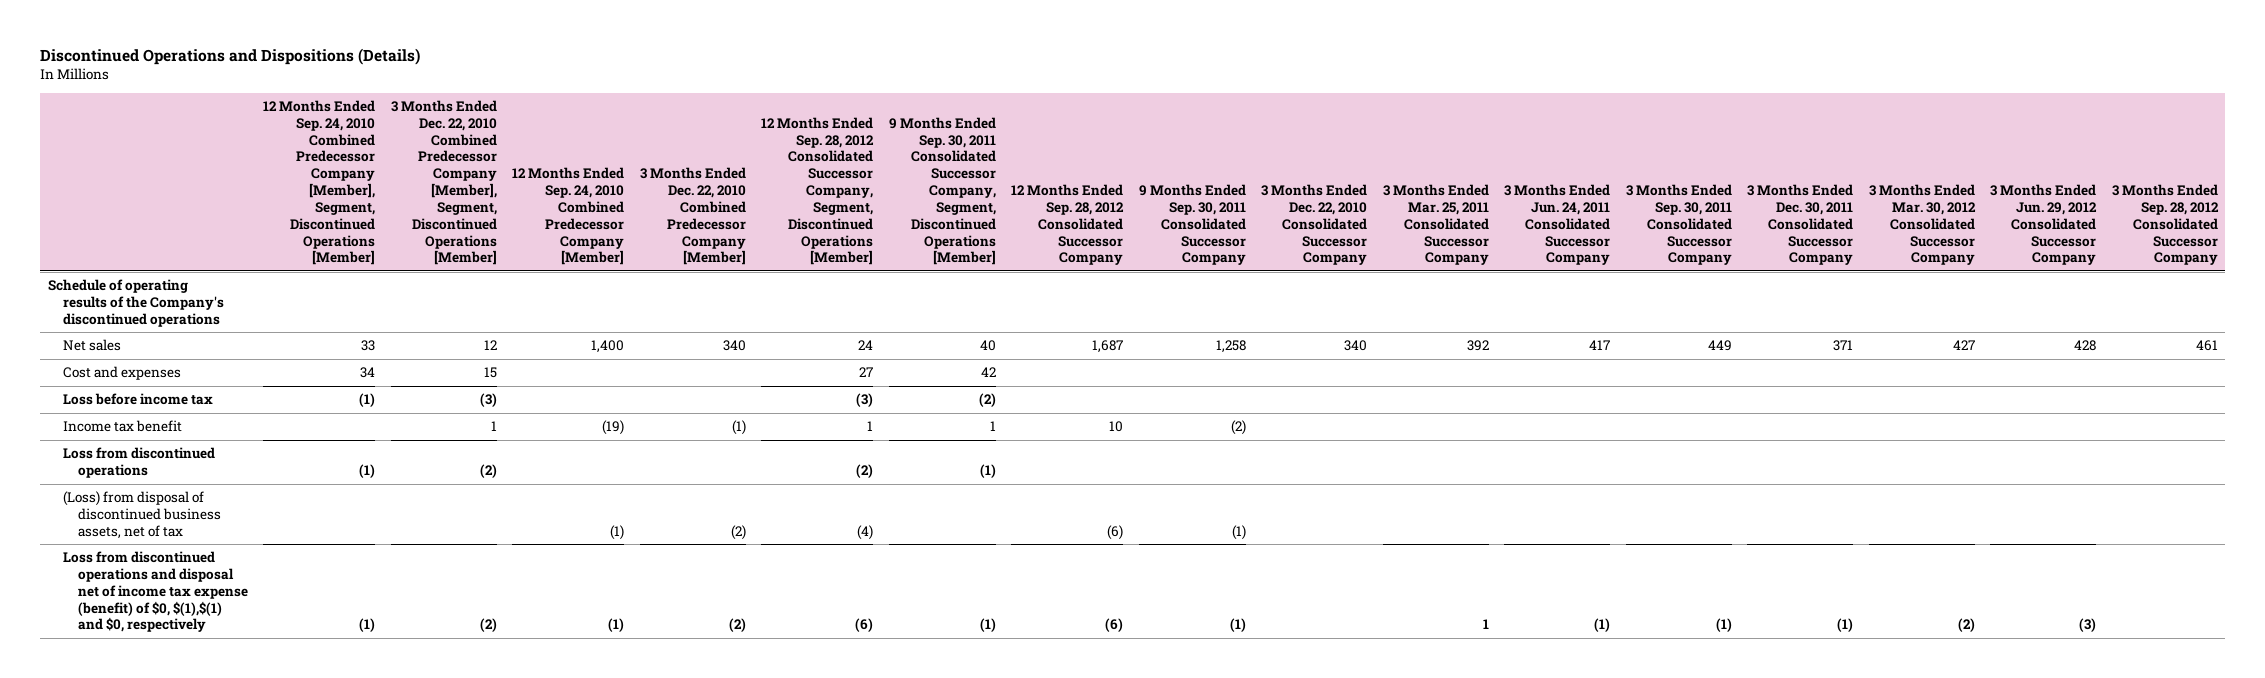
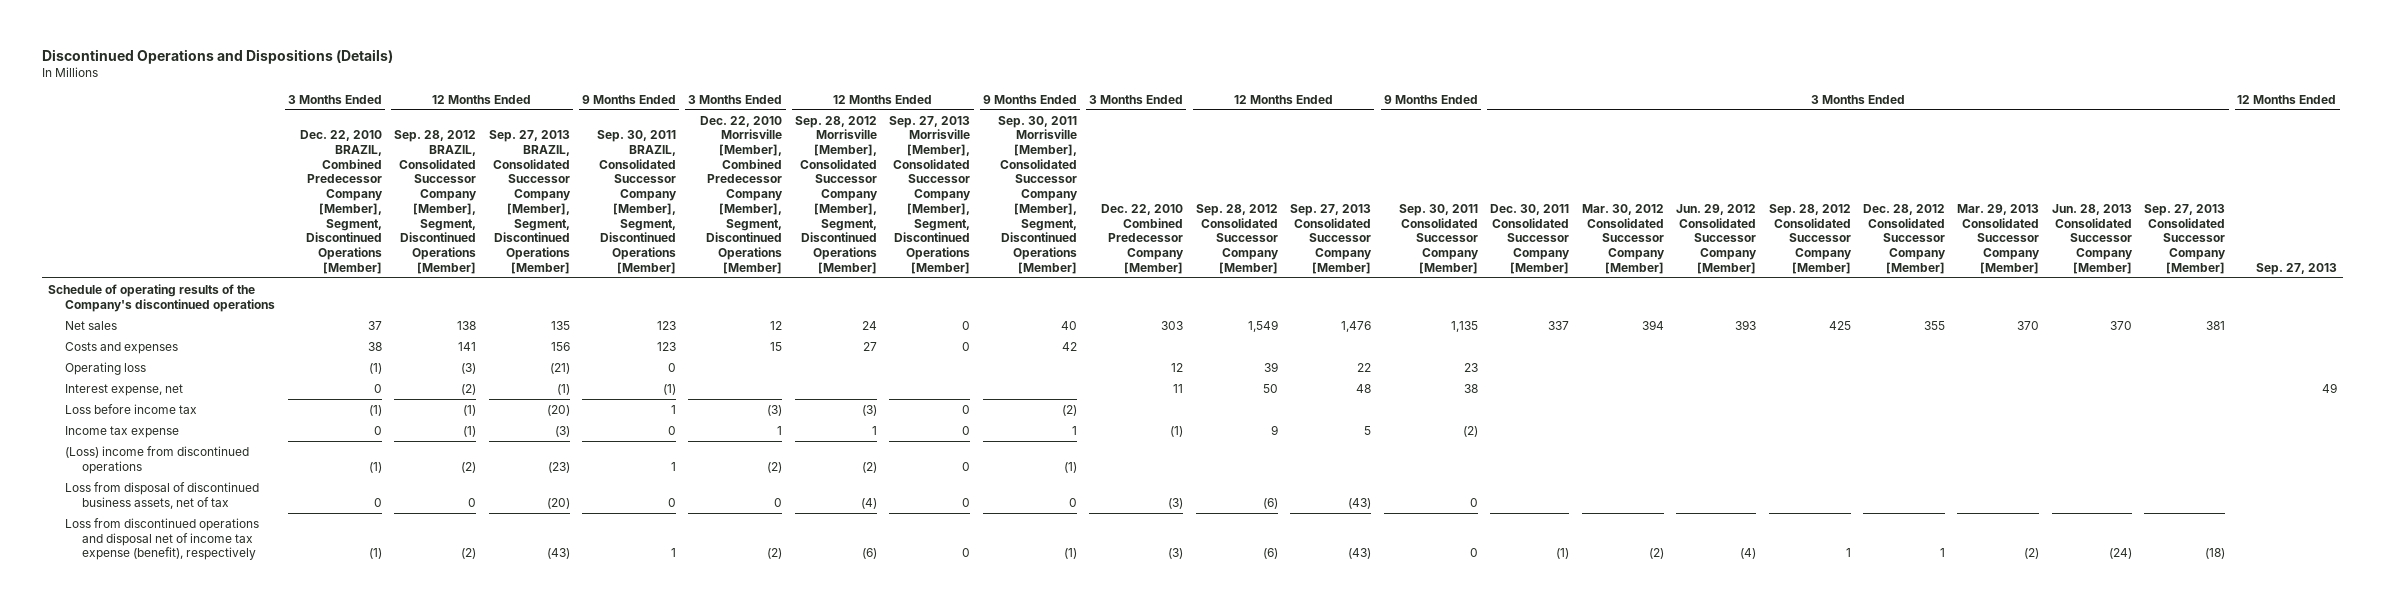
- | 12 Months Ended Sep. 24, 2010 Combined Predecessor Company [Member], Segment, Discontinued Operations [Member] | 3 Months Ended Dec. 22, 2010 Combined Predecessor Company [Member], Segment, Discontinued Operations [Member] | 12 Months Ended Sep. 24, 2010 Combined Predecessor Company [Member] | 3 Months Ended Dec. 22, 2010 Combined Predecessor Company [Member] | 12 Months Ended Sep. 28, 2012 Consolidated Successor Company, Segment, Discontinued Operations [Member] | 9 Months Ended Sep. 30, 2011 Consolidated Successor Company, Segment, Discontinued Operations [Member] | 12 Months Ended Sep. 28, 2012 Consolidated Successor Company | 9 Months Ended Sep. 30, 2011 Consolidated Successor Company | 3 Months Ended Dec. 22, 2010 Consolidated Successor Company | 3 Months Ended Mar. 25, 2011 Consolidated Successor Company | 3 Months Ended Jun. 24, 2011 Consolidated Successor Company | 3 Months Ended Sep. 30, 2011 Consolidated Successor Company | 3 Months Ended Dec. 30, 2011 Consolidated Successor Company | 3 Months Ended Mar. 30, 2012 Consolidated Successor Company | 3 Months Ended Jun. 29, 2012 Consolidated Successor Company | 3 Months Ended Sep. 28, 2012 Consolidated Successor Company
+ | 3 Months Ended Dec. 22, 2010 BRAZIL, Combined Predecessor Company [Member], Segment, Discontinued Operations [Member] | 12 Months Ended Sep. 28, 2012 BRAZIL, Consolidated Successor Company [Member], Segment, Discontinued Operations [Member] | 12 Months Ended Sep. 27, 2013 BRAZIL, Consolidated Successor Company [Member], Segment, Discontinued Operations [Member] | 9 Months Ended Sep. 30, 2011 BRAZIL, Consolidated Successor Company [Member], Segment, Discontinued Operations [Member] | 3 Months Ended Dec. 22, 2010 Morrisville [Member], Combined Predecessor Company [Member], Segment, Discontinued Operations [Member] | 12 Months Ended Sep. 28, 2012 Morrisville [Member], Consolidated Successor Company [Member], Segment, Discontinued Operations [Member] | 12 Months Ended Sep. 27, 2013 Morrisville [Member], Consolidated Successor Company [Member], Segment, Discontinued Operations [Member] | 9 Months Ended Sep. 30, 2011 Morrisville [Member], Consolidated Successor Company [Member], Segment, Discontinued Operations [Member] | 3 Months Ended Dec. 22, 2010 Combined Predecessor Company [Member] | 12 Months Ended Sep. 28, 2012 Consolidated Successor Company [Member] | 12 Months Ended Sep. 27, 2013 Consolidated Successor Company [Member] | 9 Months Ended Sep. 30, 2011 Consolidated Successor Company [Member] | 3 Months Ended Dec. 30, 2011 Consolidated Successor Company [Member] | 3 Months Ended Mar. 30, 2012 Consolidated Successor Company [Member] | 3 Months Ended Jun. 29, 2012 Consolidated Successor Company [Member] | 3 Months Ended Sep. 28, 2012 Consolidated Successor Company [Member] | 3 Months Ended Dec. 28, 2012 Consolidated Successor Company [Member] | 3 Months Ended Mar. 29, 2013 Consolidated Successor Company [Member] | 3 Months Ended Jun. 28, 2013 Consolidated Successor Company [Member] | 3 Months Ended Sep. 27, 2013 Consolidated Successor Company [Member] | 12 Months Ended Sep. 27, 2013
- Net sales | 33 | 12 | 1,400 | 340 | 24 | 40 | 1,687 | 1,258 | 340 | 392 | 417 | 449 | 371 | 427 | 428 | 461
- Cost and expenses | 34 | 15 | | | 27 | 42 | | | | | | | | | |
+ Net sales | 37 | 138 | 135 | 123 | 12 | 24 | 0 | 40 | 303 | 1,549 | 1,476 | 1,135 | 337 | 394 | 393 | 425 | 355 | 370 | 370 | 381 |
+ Costs and expenses | 38 | 141 | 156 | 123 | 15 | 27 | 0 | 42 | | | | | | | | | | | | |
+ Operating loss | (1) | (3) | (21) | 0 | | | | | 12 | 39 | 22 | 23 | | | | | | | | |
+ Interest expense, net | 0 | (2) | (1) | (1) | | | | | 11 | 50 | 48 | 38 | | | | | | | | | 49
- Income tax benefit | | 1 | (19) | (1) | 1 | 1 | 10 | (2) | | | | | | | |
- Loss from discontinued operations | (1) | (2) | | | (2) | (1) | | | | | | | | | |
- (Loss) from disposal of discontinued business assets, net of tax | | | (1) | (2) | (4) | | (6) | (1) | | | | | | | |
- Loss from discontinued operations and disposal net of income tax expense (benefit) of $0, $(1),$(1) and $0, respectively | (1) | (2) | (1) | (2) | (6) | (1) | (6) | (1) | | 1 | (1) | (1) | (1) | (2) | (3) |
+ Income tax expense | 0 | (1) | (3) | 0 | 1 | 1 | 0 | 1 | (1) | 9 | 5 | (2) | | | | | | | | |
+ (Loss) income from discontinued operations | (1) | (2) | (23) | 1 | (2) | (2) | 0 | (1) | | | | | | | | | | | | |
+ Loss from disposal of discontinued business assets, net of tax | 0 | 0 | (20) | 0 | 0 | (4) | 0 | 0 | (3) | (6) | (43) | 0 | | | | | | | | |
+ Loss from discontinued operations and disposal net of income tax expense (benefit), respectively | (1) | (2) | (43) | 1 | (2) | (6) | 0 | (1) | (3) | (6) | (43) | 0 | (1) | (2) | (4) | 1 | 1 | (2) | (24) | (18) |

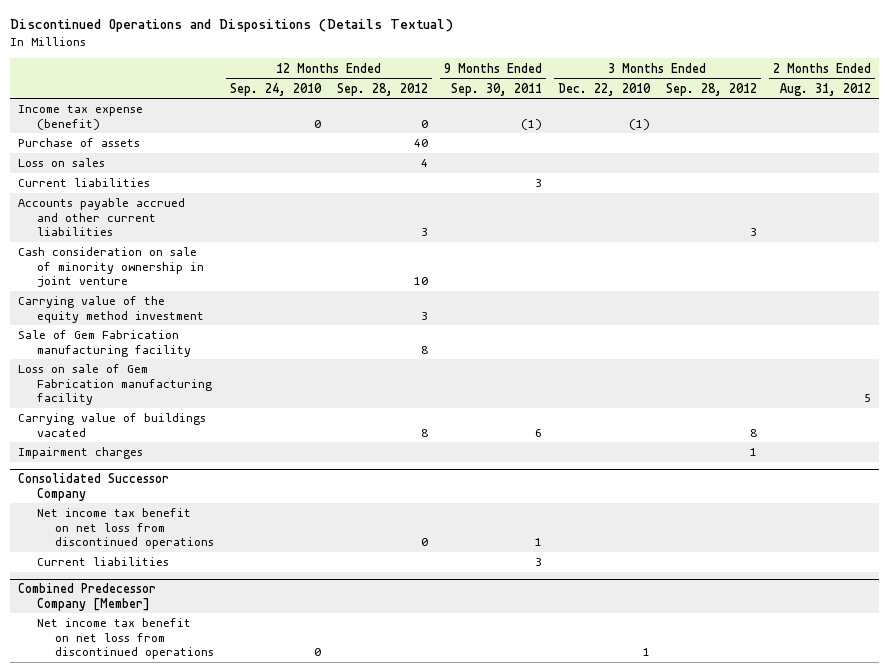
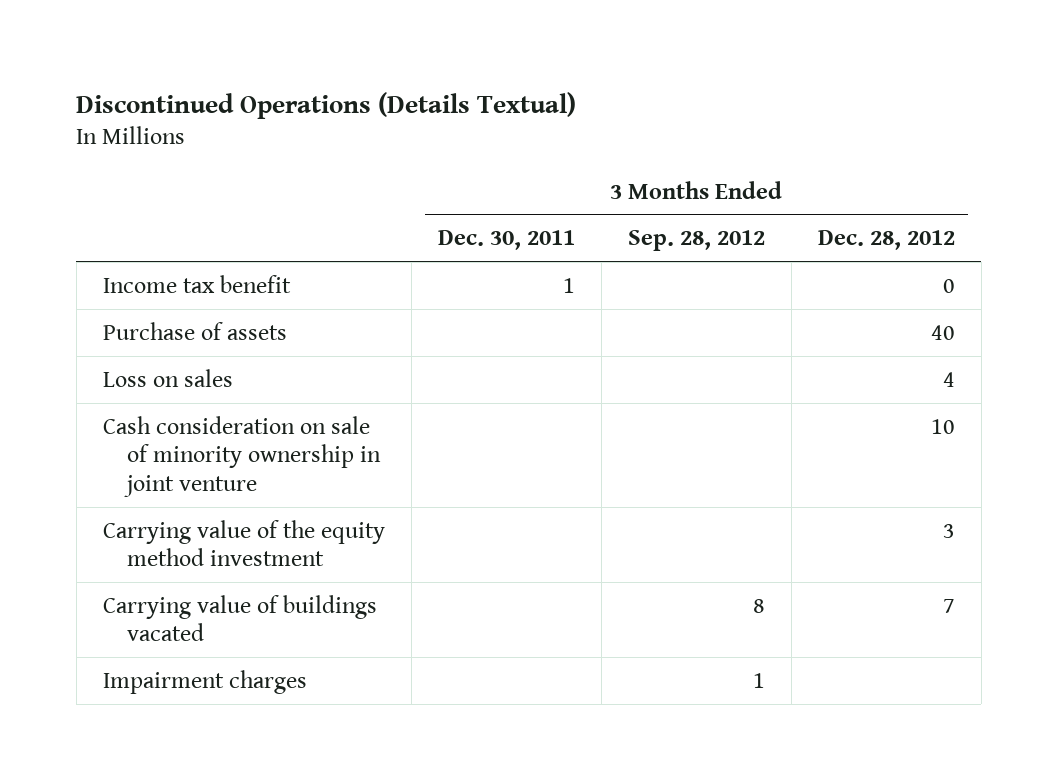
- Discontinued Operations and Dispositions (Details Textual)
+ Discontinued Operations (Details Textual)
- | 12 Months Ended Sep. 24, 2010 | 12 Months Ended Sep. 28, 2012 | 9 Months Ended Sep. 30, 2011 | 3 Months Ended Dec. 22, 2010 | 3 Months Ended Sep. 28, 2012 | 2 Months Ended Aug. 31, 2012
+ | 3 Months Ended Dec. 30, 2011 | 3 Months Ended Sep. 28, 2012 | 3 Months Ended Dec. 28, 2012
- Income tax expense (benefit) | 0 | 0 | (1) | (1) | |
+ Income tax benefit | 1 | | 0
- Current liabilities | | | 3 | | |
- Accounts payable accrued and other current liabilities | | 3 | | | 3 |
- Sale of Gem Fabrication manufacturing facility | | 8 | | | |
- Loss on sale of Gem Fabrication manufacturing facility | | | | | | 5
- Consolidated Successor Company
- Net income tax benefit on net loss from discontinued operations | | 0 | 1 | | |
- Current liabilities | | | 3 | | |
- Combined Predecessor Company [Member]
- Net income tax benefit on net loss from discontinued operations | 0 | | | 1 | |

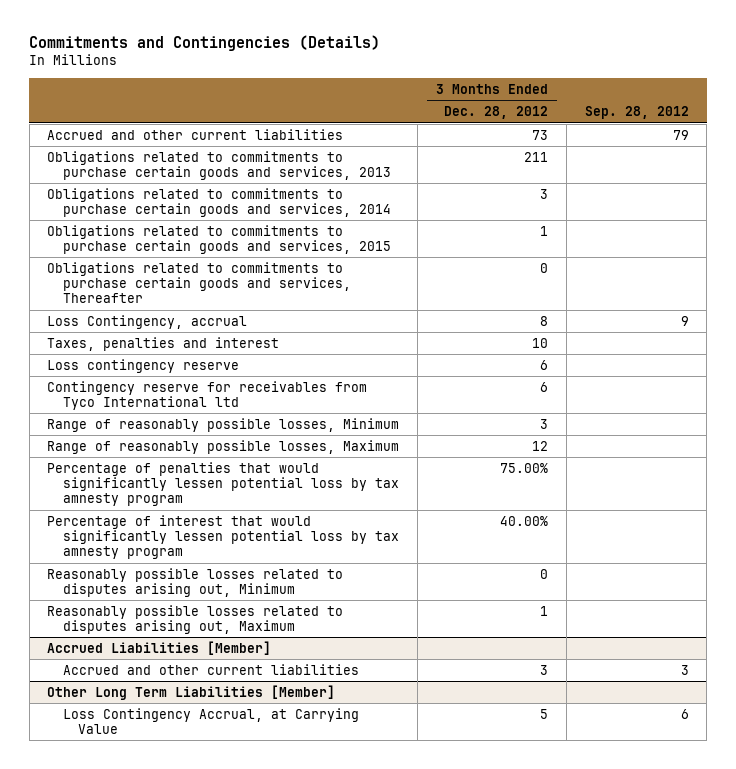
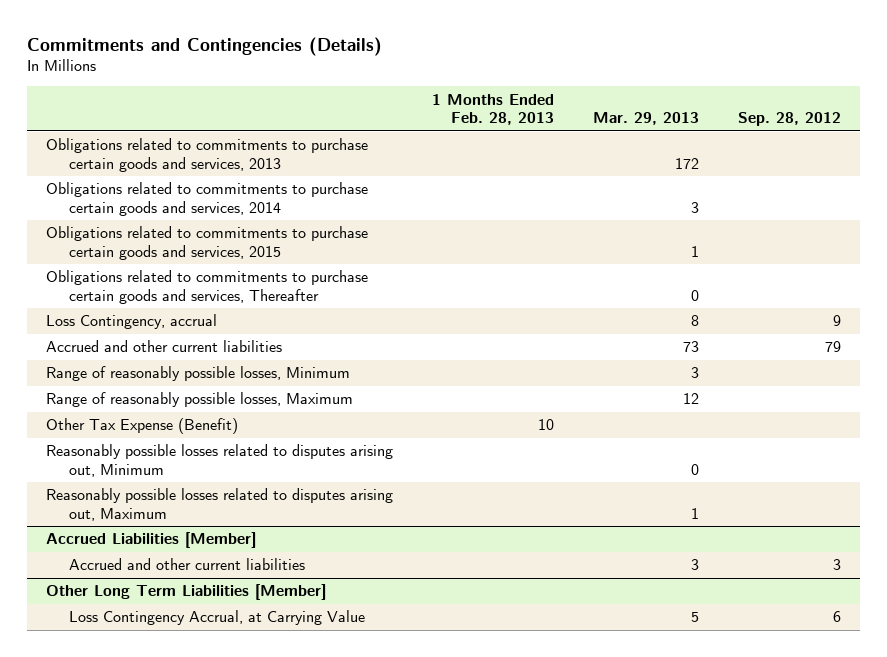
- | 3 Months Ended Dec. 28, 2012 | Sep. 28, 2012
+ | 1 Months Ended Feb. 28, 2013 | Mar. 29, 2013 | Sep. 28, 2012
- Taxes, penalties and interest | 10 |
- Loss contingency reserve | 6 |
- Contingency reserve for receivables from Tyco International ltd | 6 |
moved down: Accrued and other current liabilities | | 73 | 79
- Percentage of penalties that would significantly lessen potential loss by tax amnesty program | 75.00% |
- Percentage of interest that would significantly lessen potential loss by tax amnesty program | 40.00% |
+ Other Tax Expense (Benefit) | 10 | |

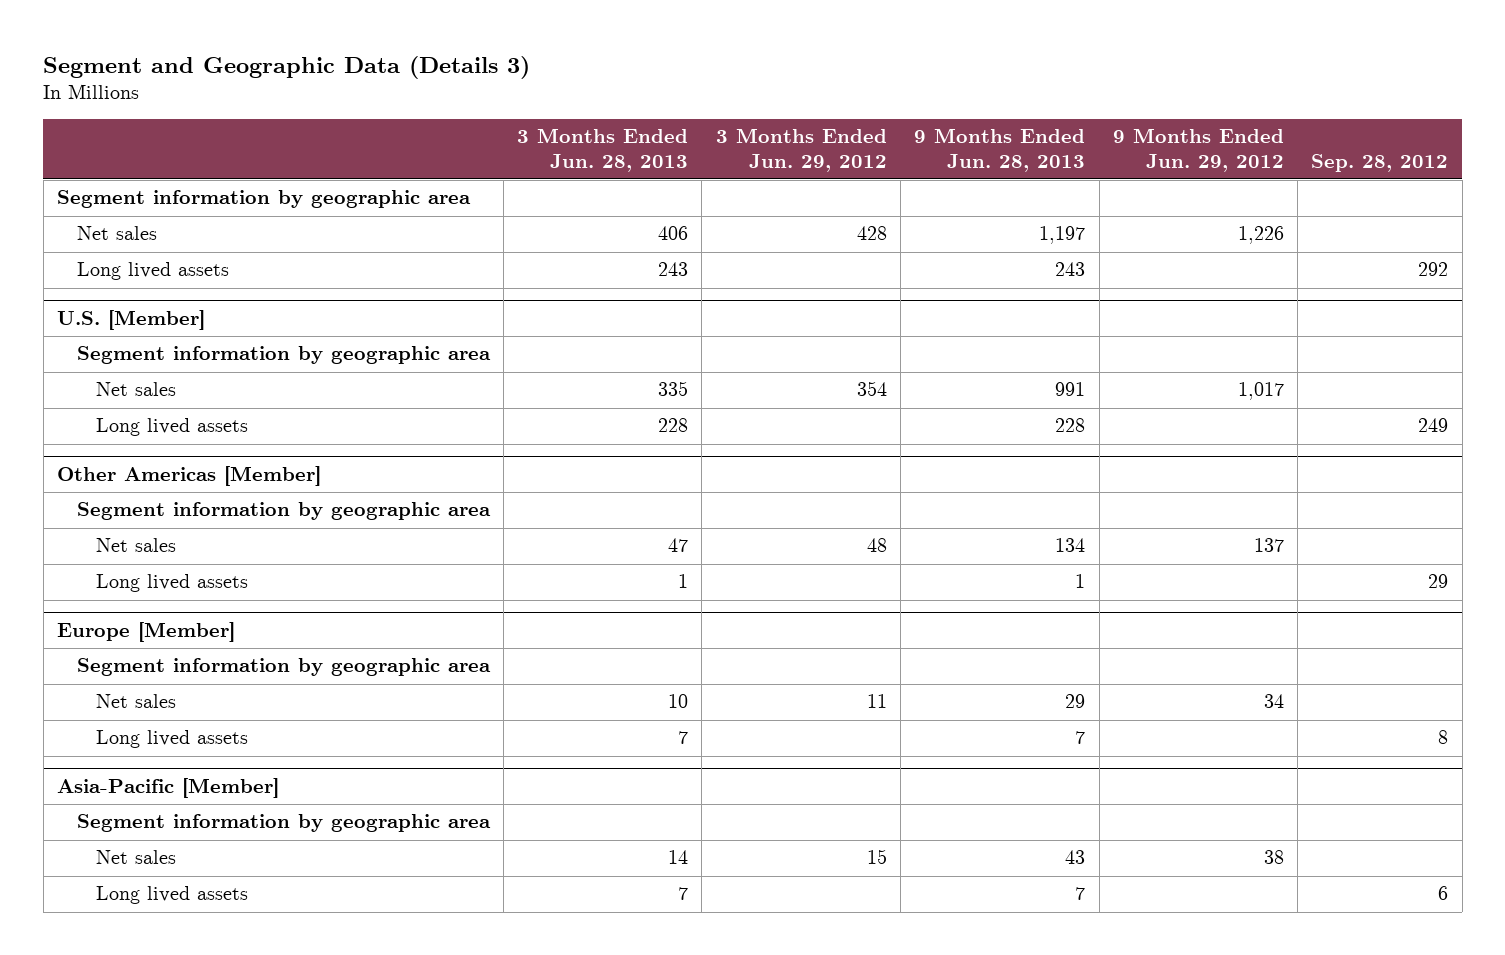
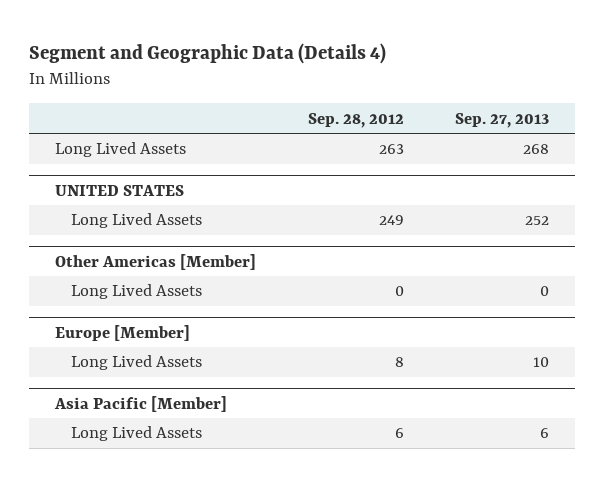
- Segment and Geographic Data (Details 3)
+ Segment and Geographic Data (Details 4)
- | 3 Months Ended Jun. 28, 2013 | 3 Months Ended Jun. 29, 2012 | 9 Months Ended Jun. 28, 2013 | 9 Months Ended Jun. 29, 2012 | Sep. 28, 2012
+ | Sep. 28, 2012 | Sep. 27, 2013
- Segment information by geographic area
- Net sales | 406 | 428 | 1,197 | 1,226 |
- Long lived assets | 243 | | 243 | | 292
- U.S. [Member]
- Segment information by geographic area
- Net sales | 335 | 354 | 991 | 1,017 |
- Long lived assets | 228 | | 228 | | 249
+ Long Lived Assets | 263 | 268
+ UNITED STATES
+ Long Lived Assets | 249 | 252
@ Other Americas [Member]
- Segment information by geographic area
- Net sales | 47 | 48 | 134 | 137 |
- Long lived assets | 1 | | 1 | | 29
+ Long Lived Assets | 0 | 0
@ Europe [Member]
- Segment information by geographic area
- Net sales | 10 | 11 | 29 | 34 |
- Long lived assets | 7 | | 7 | | 8
- Asia-Pacific [Member]
- Segment information by geographic area
- Net sales | 14 | 15 | 43 | 38 |
- Long lived assets | 7 | | 7 | | 6
@ Europe [Member]
+ Long Lived Assets | 8 | 10
+ Asia Pacific [Member]
+ Long Lived Assets | 6 | 6

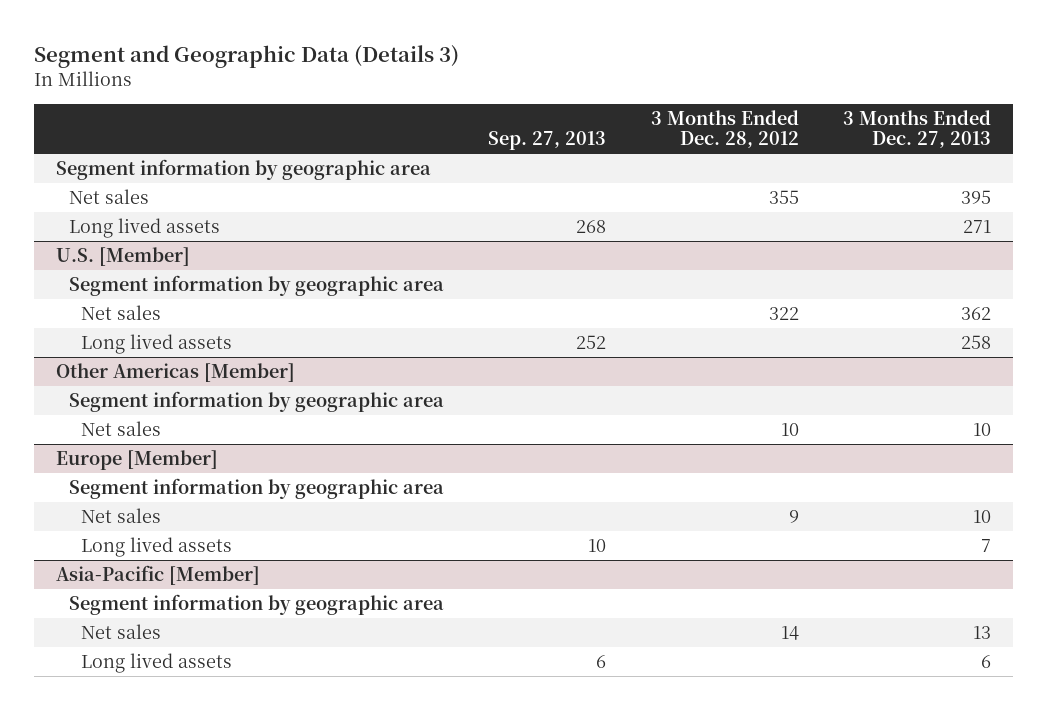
- Segment and Geographic Data (Details 4)
+ Segment and Geographic Data (Details 3)
- | Sep. 28, 2012 | Sep. 27, 2013
+ | Sep. 27, 2013 | 3 Months Ended Dec. 28, 2012 | 3 Months Ended Dec. 27, 2013
- Long Lived Assets | 263 | 268
- UNITED STATES
- Long Lived Assets | 249 | 252
+ Segment information by geographic area
+ Net sales | | 355 | 395
+ Long lived assets | 268 | | 271
+ U.S. [Member]
+ Segment information by geographic area
+ Net sales | | 322 | 362
+ Long lived assets | 252 | | 258
@ Other Americas [Member]
- Long Lived Assets | 0 | 0
+ Segment information by geographic area
+ Net sales | | 10 | 10
@ Europe [Member]
- Long Lived Assets | 8 | 10
- Asia Pacific [Member]
- Long Lived Assets | 6 | 6
@ Europe [Member]
+ Segment information by geographic area
+ Net sales | | 9 | 10
+ Long lived assets | 10 | | 7
+ Asia-Pacific [Member]
+ Segment information by geographic area
+ Net sales | | 14 | 13
+ Long lived assets | 6 | | 6

